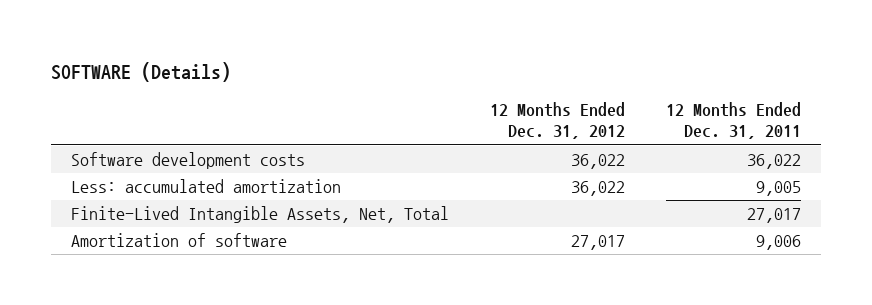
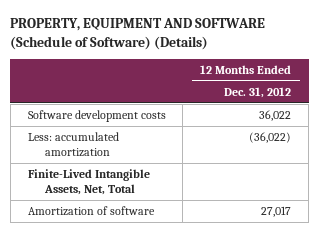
- SOFTWARE (Details)
+ PROPERTY, EQUIPMENT AND SOFTWARE (Schedule of Software) (Details)
- | 12 Months Ended Dec. 31, 2012 | 12 Months Ended Dec. 31, 2011
+ | 12 Months Ended Dec. 31, 2012
- Less: accumulated amortization | 36,022 | 9,005
+ Less: accumulated amortization | (36,022)

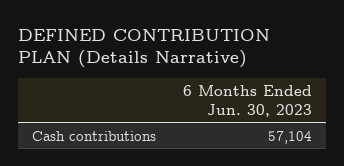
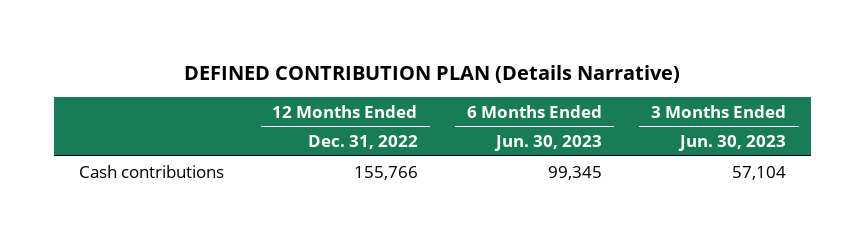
- | 6 Months Ended Jun. 30, 2023
+ | 12 Months Ended Dec. 31, 2022 | 6 Months Ended Jun. 30, 2023 | 3 Months Ended Jun. 30, 2023
- Cash contributions | 57,104
+ Cash contributions | 155,766 | 99,345 | 57,104

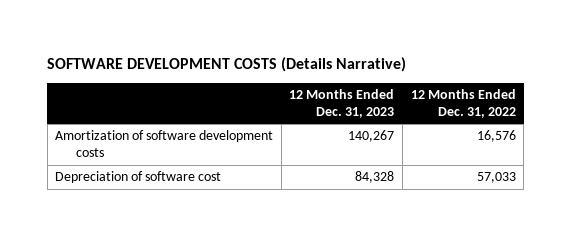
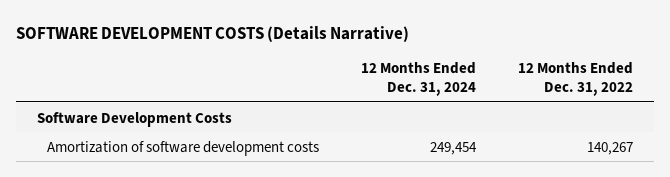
- | 12 Months Ended Dec. 31, 2023 | 12 Months Ended Dec. 31, 2022
+ | 12 Months Ended Dec. 31, 2024 | 12 Months Ended Dec. 31, 2022
- Amortization of software development costs | 140,267 | 16,576
- Depreciation of software cost | 84,328 | 57,033
+ Software Development Costs
+ Amortization of software development costs | 249,454 | 140,267

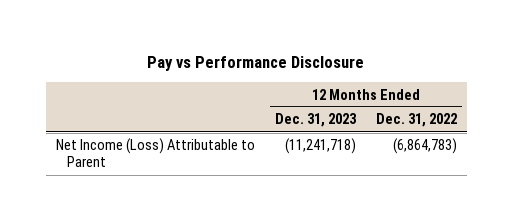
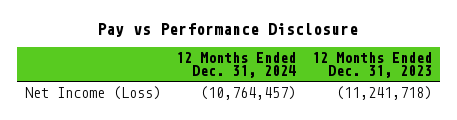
- | 12 Months Ended Dec. 31, 2023 | 12 Months Ended Dec. 31, 2022
+ | 12 Months Ended Dec. 31, 2024 | 12 Months Ended Dec. 31, 2023
- Net Income (Loss) Attributable to Parent | (11,241,718) | (6,864,783)
+ Net Income (Loss) | (10,764,457) | (11,241,718)

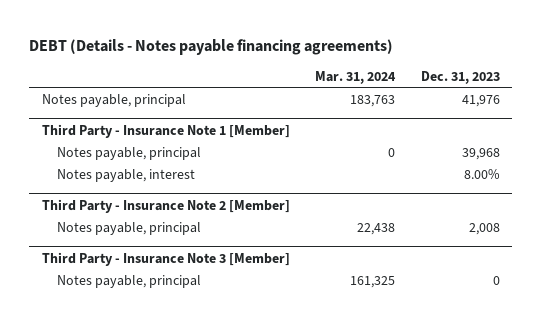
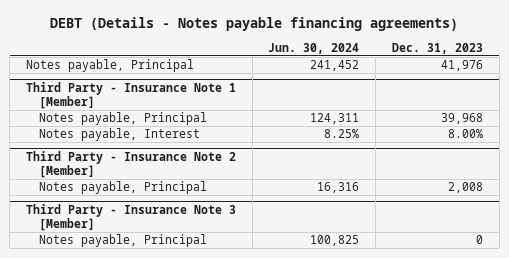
- | Mar. 31, 2024 | Dec. 31, 2023
+ | Jun. 30, 2024 | Dec. 31, 2023
- Notes payable, principal | 183,763 | 41,976
+ Notes payable, Principal | 241,452 | 41,976
@ Third Party - Insurance Note 1 [Member]
- Notes payable, principal | 0 | 39,968
- Notes payable, interest | | 8.00%
+ Notes payable, Principal | 124,311 | 39,968
+ Notes payable, Interest | 8.25% | 8.00%
@ Third Party - Insurance Note 2 [Member]
- Notes payable, principal | 22,438 | 2,008
+ Notes payable, Principal | 16,316 | 2,008
@ Third Party - Insurance Note 3 [Member]
- Notes payable, principal | 161,325 | 0
+ Notes payable, Principal | 100,825 | 0

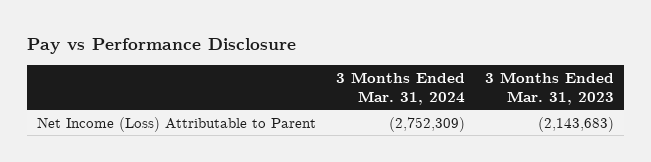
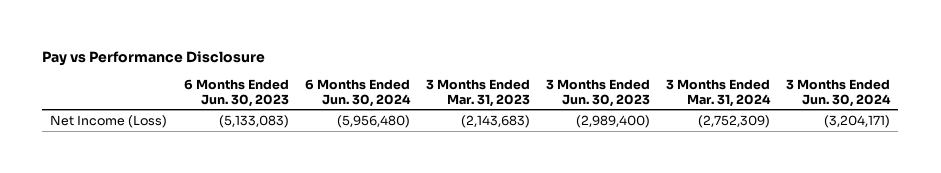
- | 3 Months Ended Mar. 31, 2024 | 3 Months Ended Mar. 31, 2023
+ | 6 Months Ended Jun. 30, 2023 | 6 Months Ended Jun. 30, 2024 | 3 Months Ended Mar. 31, 2023 | 3 Months Ended Jun. 30, 2023 | 3 Months Ended Mar. 31, 2024 | 3 Months Ended Jun. 30, 2024
- Net Income (Loss) Attributable to Parent | (2,752,309) | (2,143,683)
+ Net Income (Loss) | (5,133,083) | (5,956,480) | (2,143,683) | (2,989,400) | (2,752,309) | (3,204,171)

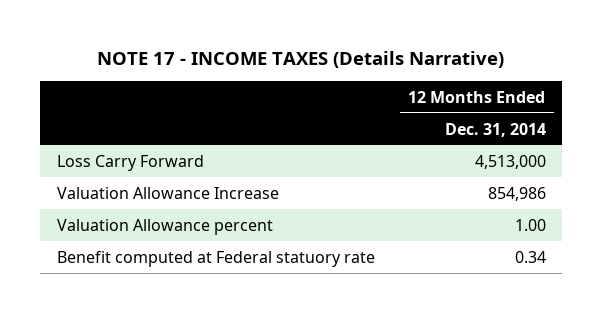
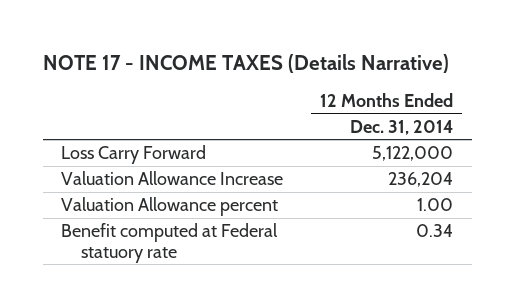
- Loss Carry Forward | 4,513,000
- Valuation Allowance Increase | 854,986
+ Loss Carry Forward | 5,122,000
+ Valuation Allowance Increase | 236,204

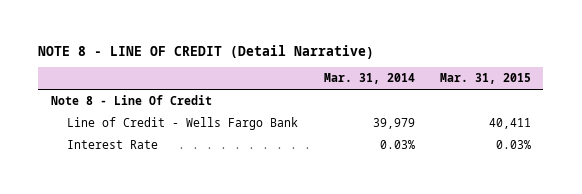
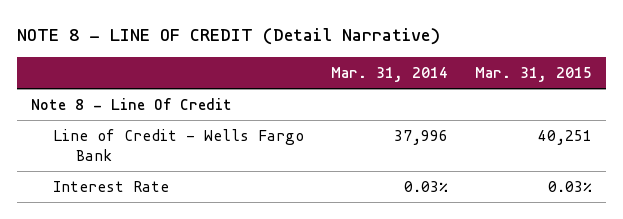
- Line of Credit - Wells Fargo Bank | 39,979 | 40,411
+ Line of Credit - Wells Fargo Bank | 37,996 | 40,251

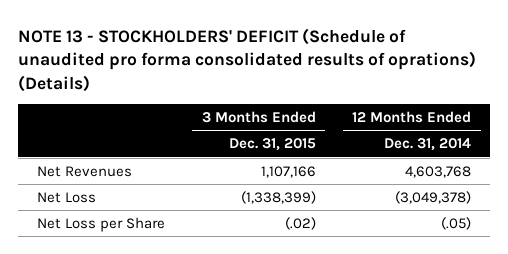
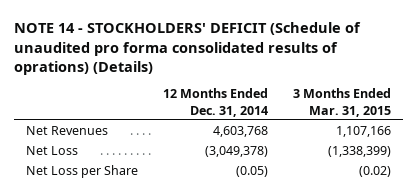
- NOTE 13 - STOCKHOLDERS' DEFICIT (Schedule of unaudited pro forma consolidated results of oprations) (Details)
+ NOTE 14 - STOCKHOLDERS' DEFICIT (Schedule of unaudited pro forma consolidated results of oprations) (Details)
- | 3 Months Ended Dec. 31, 2015 | 12 Months Ended Dec. 31, 2014
+ | 12 Months Ended Dec. 31, 2014 | 3 Months Ended Mar. 31, 2015
- Net Loss per Share | (.02) | (.05)
+ Net Loss per Share | (0.05) | (0.02)

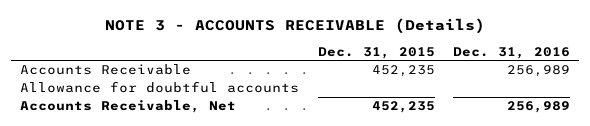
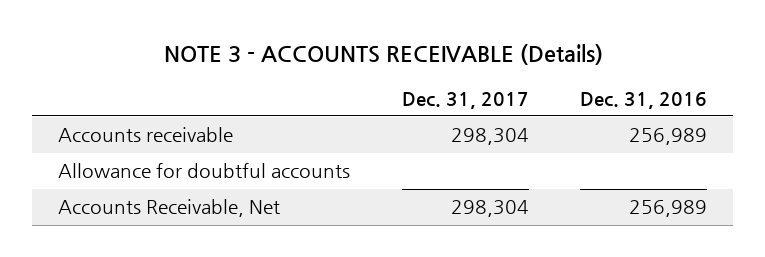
- | Dec. 31, 2015 | Dec. 31, 2016
+ | Dec. 31, 2017 | Dec. 31, 2016
- Accounts Receivable | 452,235 | 256,989
+ Accounts receivable | 298,304 | 256,989

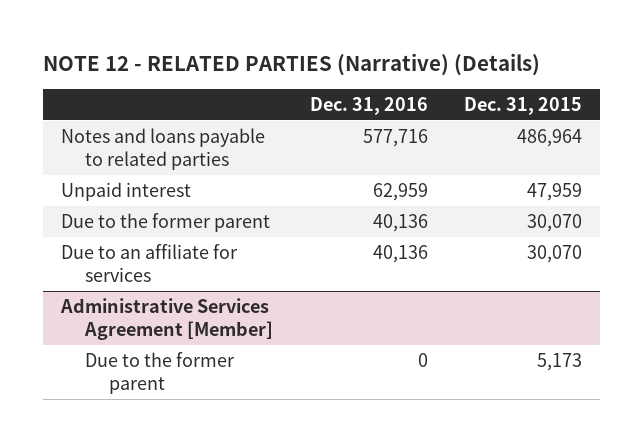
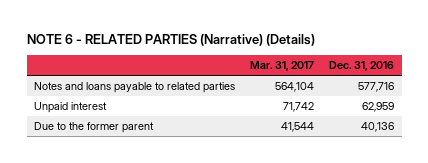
- NOTE 12 - RELATED PARTIES (Narrative) (Details)
+ NOTE 6 - RELATED PARTIES (Narrative) (Details)
- | Dec. 31, 2016 | Dec. 31, 2015
+ | Mar. 31, 2017 | Dec. 31, 2016
- Due to an affiliate for services | 40,136 | 30,070
- Administrative Services Agreement [Member]
- Due to the former parent | 0 | 5,173

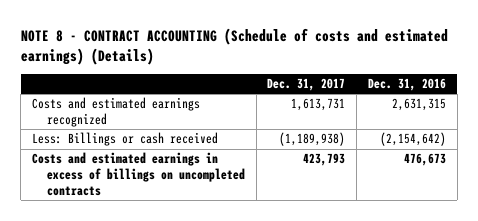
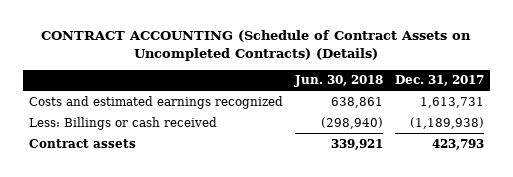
- NOTE 8 - CONTRACT ACCOUNTING (Schedule of costs and estimated earnings) (Details)
+ CONTRACT ACCOUNTING (Schedule of Contract Assets on Uncompleted Contracts) (Details)
- | Dec. 31, 2017 | Dec. 31, 2016
+ | Jun. 30, 2018 | Dec. 31, 2017
- Costs and estimated earnings in excess of billings on uncompleted contracts | 423,793 | 476,673
+ Contract assets | 339,921 | 423,793

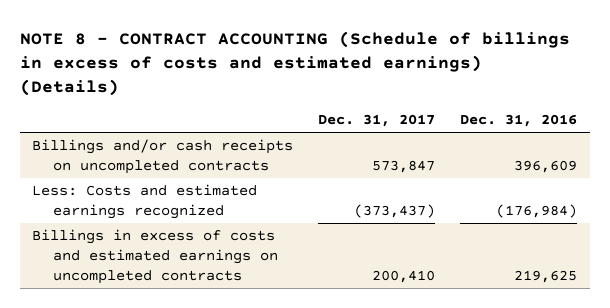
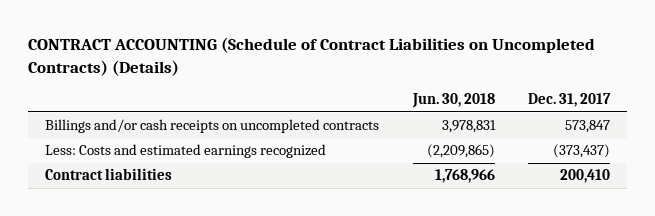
- NOTE 8 - CONTRACT ACCOUNTING (Schedule of billings in excess of costs and estimated earnings) (Details)
+ CONTRACT ACCOUNTING (Schedule of Contract Liabilities on Uncompleted Contracts) (Details)
- | Dec. 31, 2017 | Dec. 31, 2016
+ | Jun. 30, 2018 | Dec. 31, 2017
- Billings in excess of costs and estimated earnings on uncompleted contracts | 200,410 | 219,625
+ Contract liabilities | 1,768,966 | 200,410

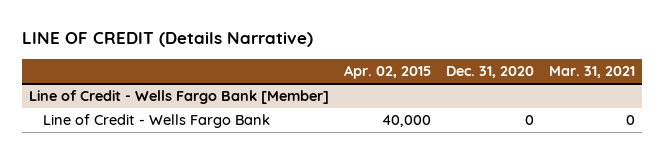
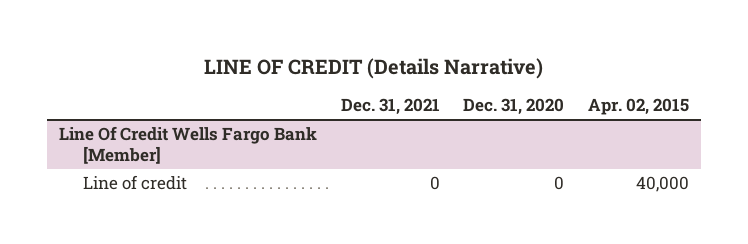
- | Apr. 02, 2015 | Dec. 31, 2020 | Mar. 31, 2021
+ | Dec. 31, 2021 | Dec. 31, 2020 | Apr. 02, 2015
- Line of Credit - Wells Fargo Bank [Member]
- Line of Credit - Wells Fargo Bank | 40,000 | 0 | 0
+ Line Of Credit Wells Fargo Bank [Member]
+ Line of credit | 0 | 0 | 40,000

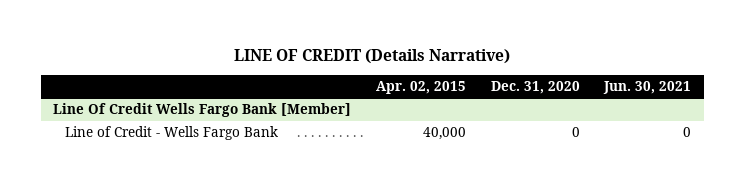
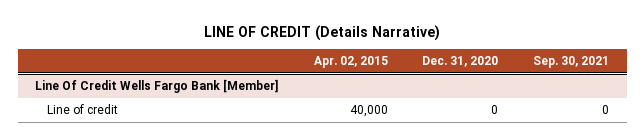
- | Apr. 02, 2015 | Dec. 31, 2020 | Jun. 30, 2021
+ | Apr. 02, 2015 | Dec. 31, 2020 | Sep. 30, 2021
@ Line Of Credit Wells Fargo Bank [Member]
- Line of Credit - Wells Fargo Bank | 40,000 | 0 | 0
+ Line of credit | 40,000 | 0 | 0

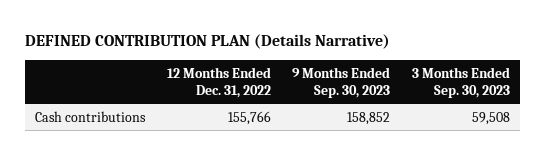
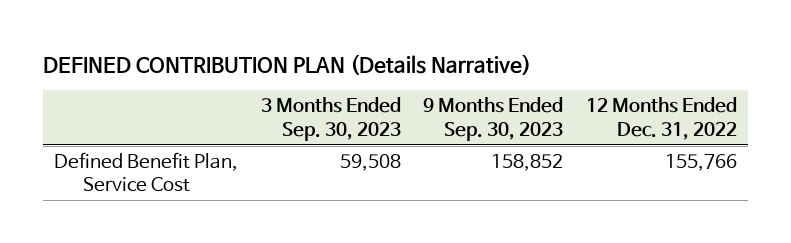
- | 12 Months Ended Dec. 31, 2022 | 9 Months Ended Sep. 30, 2023 | 3 Months Ended Sep. 30, 2023
+ | 3 Months Ended Sep. 30, 2023 | 9 Months Ended Sep. 30, 2023 | 12 Months Ended Dec. 31, 2022
- Cash contributions | 155,766 | 158,852 | 59,508
+ Defined Benefit Plan, Service Cost | 59,508 | 158,852 | 155,766

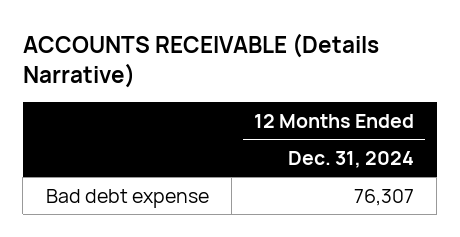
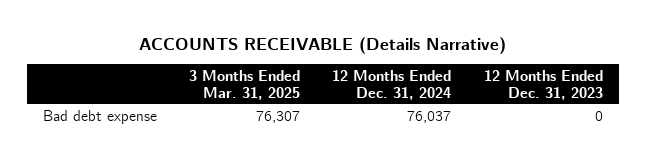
- | 12 Months Ended Dec. 31, 2024
+ | 3 Months Ended Mar. 31, 2025 | 12 Months Ended Dec. 31, 2024 | 12 Months Ended Dec. 31, 2023
- Bad debt expense | 76,307
+ Bad debt expense | 76,307 | 76,037 | 0

